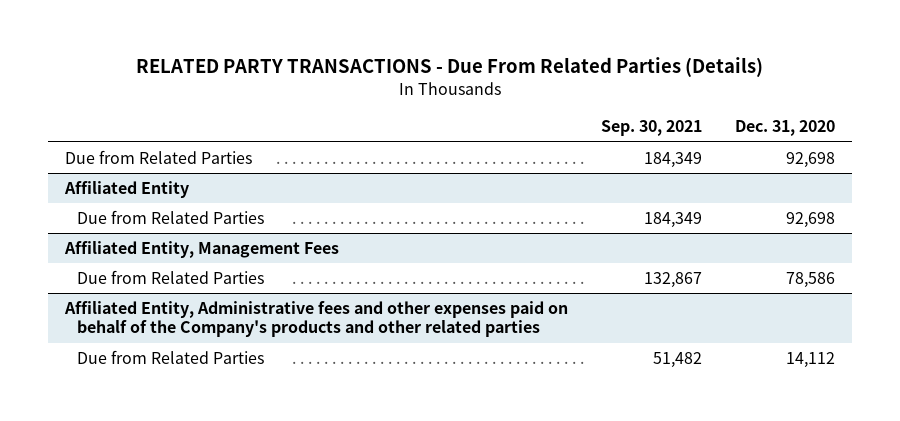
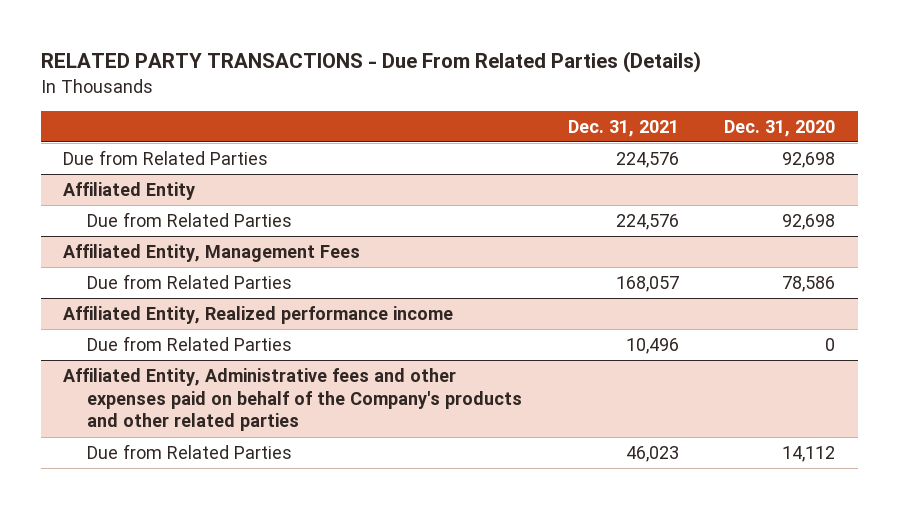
- | Sep. 30, 2021 | Dec. 31, 2020
+ | Dec. 31, 2021 | Dec. 31, 2020
+ Affiliated Entity, Realized performance income
+ Due from Related Parties | 10,496 | 0

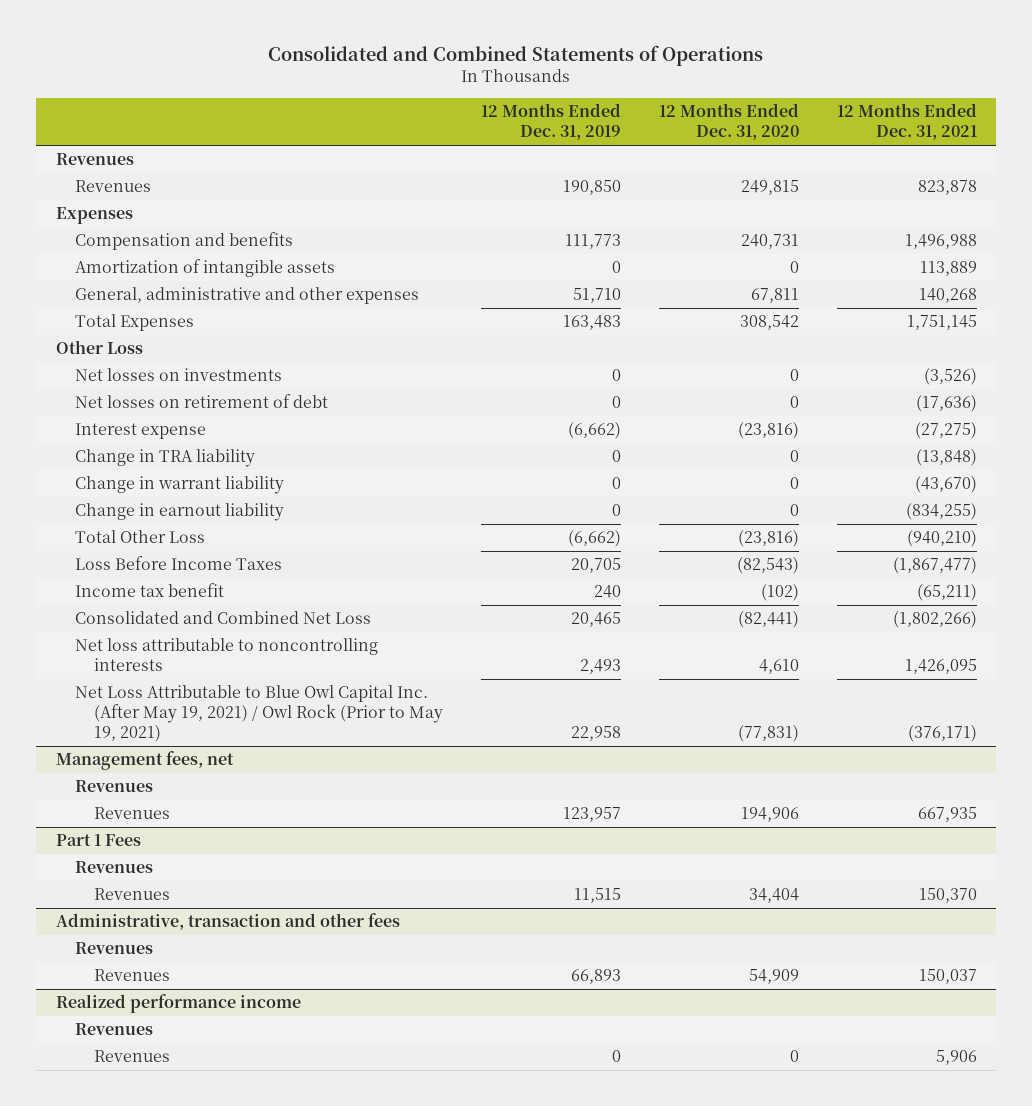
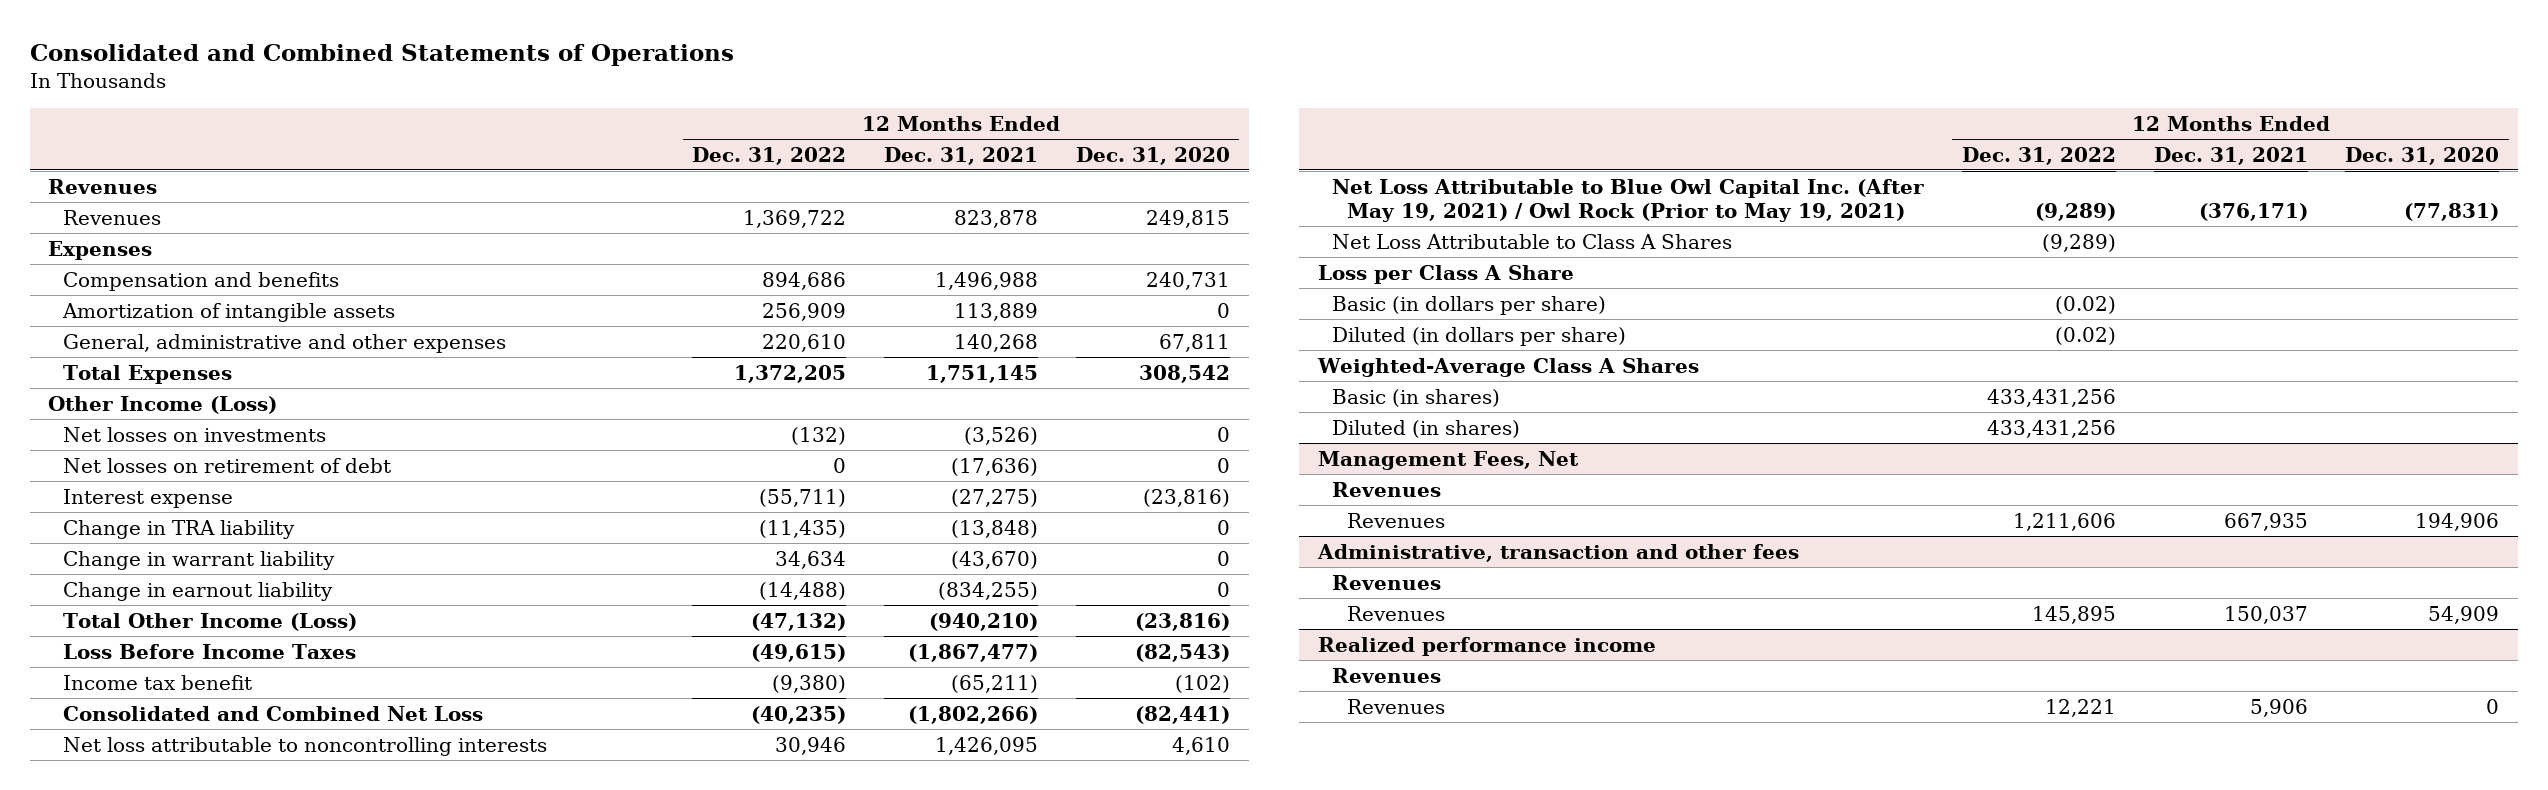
- | 12 Months Ended Dec. 31, 2019 | 12 Months Ended Dec. 31, 2020 | 12 Months Ended Dec. 31, 2021
+ | 12 Months Ended Dec. 31, 2022 | 12 Months Ended Dec. 31, 2021 | 12 Months Ended Dec. 31, 2020
- Other Loss
+ Other Income (Loss)
- Total Other Loss | (6,662) | (23,816) | (940,210)
+ Total Other Income (Loss) | (47,132) | (940,210) | (23,816)
- Management fees, net
+ Net Loss Attributable to Class A Shares | (9,289) | |
+ Loss per Class A Share
+ Basic (in dollars per share) | (0.02) | |
+ Diluted (in dollars per share) | (0.02) | |
+ Weighted-Average Class A Shares
+ Basic (in shares) | 433,431,256 | |
+ Diluted (in shares) | 433,431,256 | |
+ Management Fees, Net
- Part 1 Fees
- Revenues
- Revenues | 11,515 | 34,404 | 150,370

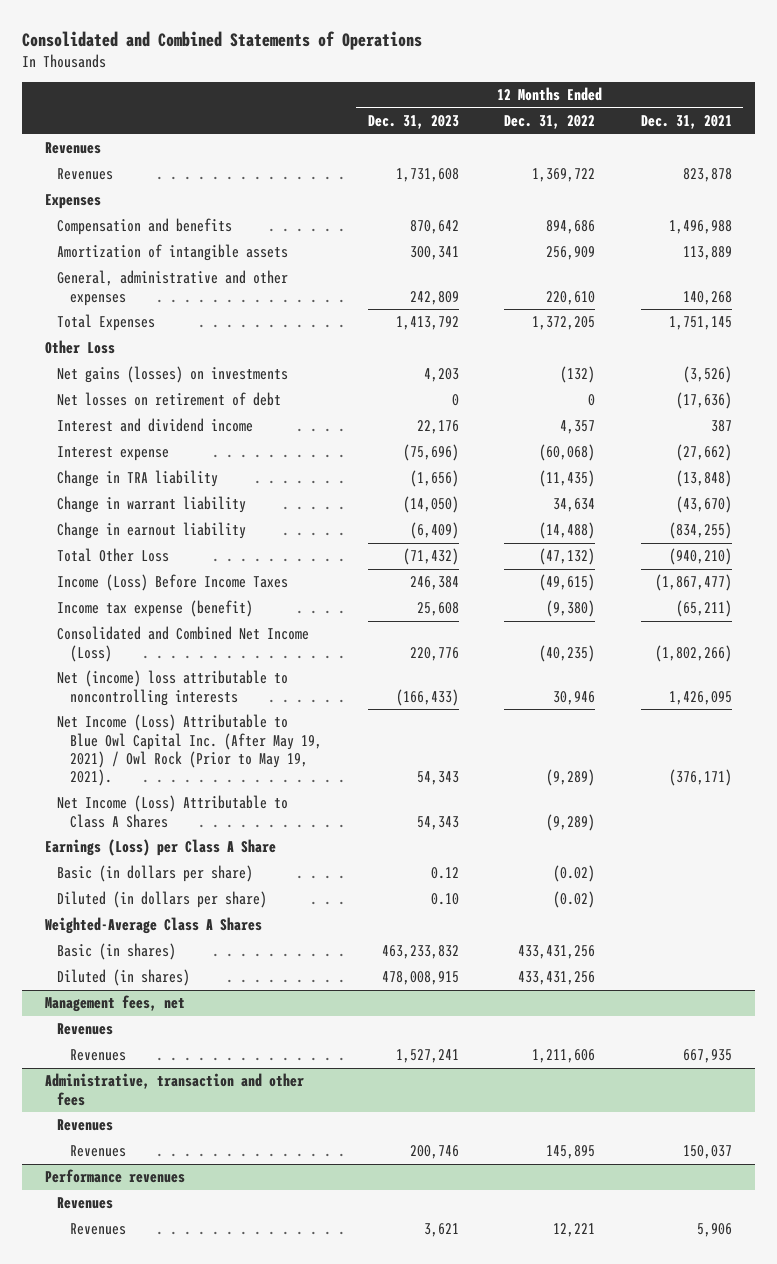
- | 12 Months Ended Dec. 31, 2022 | 12 Months Ended Dec. 31, 2021 | 12 Months Ended Dec. 31, 2020
+ | 12 Months Ended Dec. 31, 2023 | 12 Months Ended Dec. 31, 2022 | 12 Months Ended Dec. 31, 2021
- Other Income (Loss)
- Net losses on investments | (132) | (3,526) | 0
+ Other Loss
+ Net gains (losses) on investments | 4,203 | (132) | (3,526)
- Interest expense | (55,711) | (27,275) | (23,816)
+ Interest and dividend income | 22,176 | 4,357 | 387
+ Interest expense | (75,696) | (60,068) | (27,662)
- Total Other Income (Loss) | (47,132) | (940,210) | (23,816)
- Loss Before Income Taxes | (49,615) | (1,867,477) | (82,543)
- Income tax benefit | (9,380) | (65,211) | (102)
- Consolidated and Combined Net Loss | (40,235) | (1,802,266) | (82,441)
- Net loss attributable to noncontrolling interests | 30,946 | 1,426,095 | 4,610
- Net Loss Attributable to Blue Owl Capital Inc. (After May 19, 2021) / Owl Rock (Prior to May 19, 2021) | (9,289) | (376,171) | (77,831)
- Net Loss Attributable to Class A Shares | (9,289) | |
- Loss per Class A Share
+ Total Other Loss | (71,432) | (47,132) | (940,210)
+ Income (Loss) Before Income Taxes | 246,384 | (49,615) | (1,867,477)
+ Income tax expense (benefit) | 25,608 | (9,380) | (65,211)
+ Consolidated and Combined Net Income (Loss) | 220,776 | (40,235) | (1,802,266)
+ Net (income) loss attributable to noncontrolling interests | (166,433) | 30,946 | 1,426,095
+ Net Income (Loss) Attributable to Blue Owl Capital Inc. (After May 19, 2021) / Owl Rock (Prior to May 19, 2021). | 54,343 | (9,289) | (376,171)
+ Net Income (Loss) Attributable to Class A Shares | 54,343 | (9,289) |
+ Earnings (Loss) per Class A Share
- Management Fees, Net
+ Management fees, net
- Realized performance income
+ Performance revenues

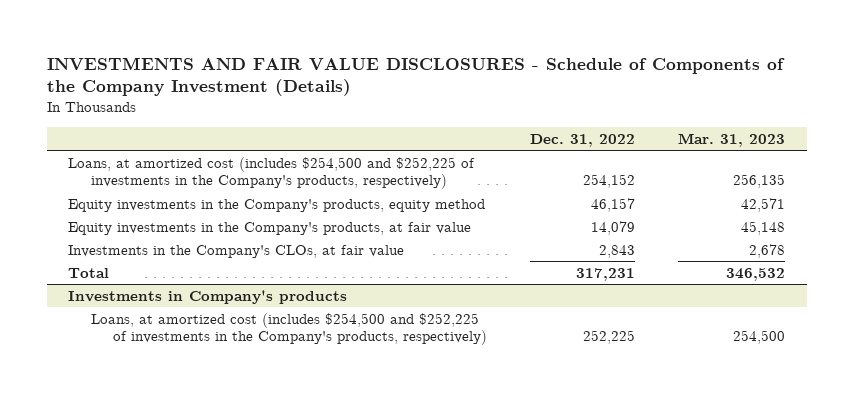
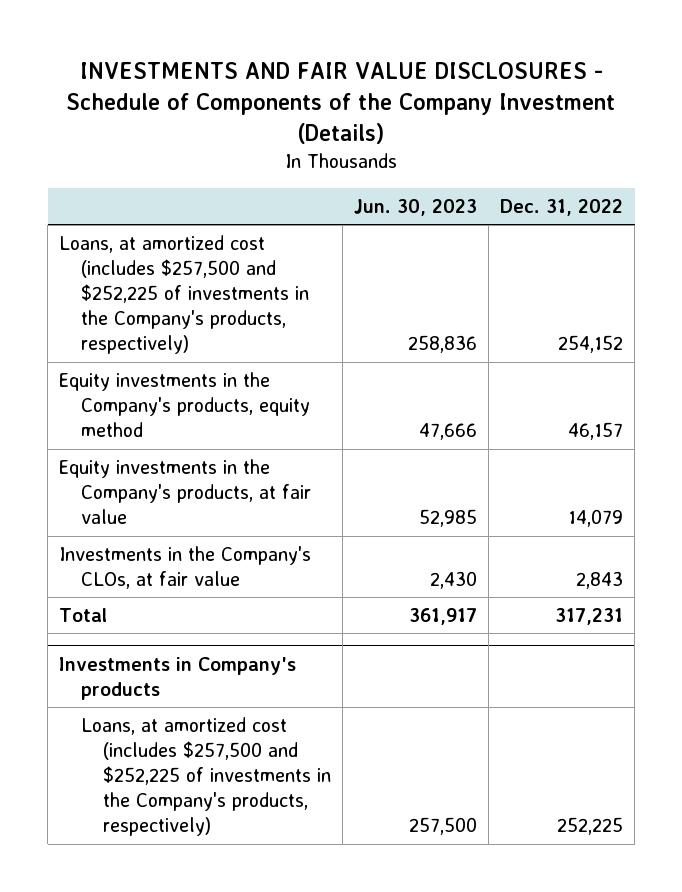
- | Dec. 31, 2022 | Mar. 31, 2023
+ | Jun. 30, 2023 | Dec. 31, 2022
- Loans, at amortized cost (includes $254,500 and $252,225 of investments in the Company's products, respectively) | 254,152 | 256,135
+ Loans, at amortized cost (includes $257,500 and $252,225 of investments in the Company's products, respectively) | 258,836 | 254,152
@ Investments in Company's products
- Loans, at amortized cost (includes $254,500 and $252,225 of investments in the Company's products, respectively) | 252,225 | 254,500
+ Loans, at amortized cost (includes $257,500 and $252,225 of investments in the Company's products, respectively) | 257,500 | 252,225

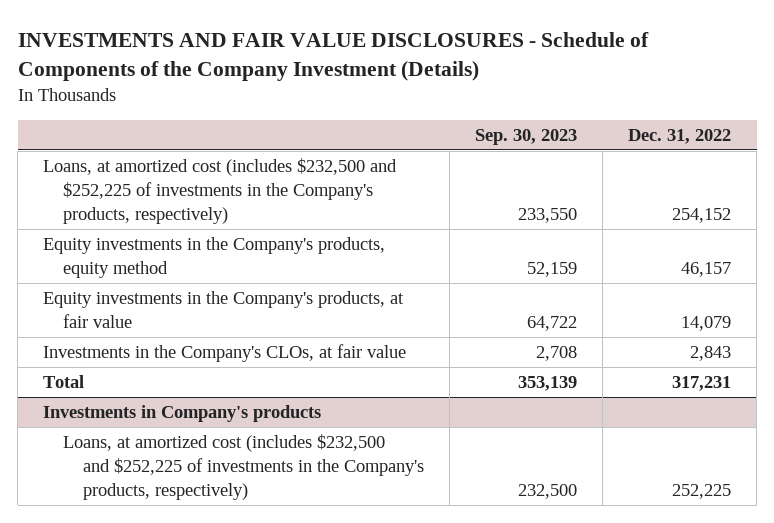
- | Jun. 30, 2023 | Dec. 31, 2022
+ | Sep. 30, 2023 | Dec. 31, 2022
- Loans, at amortized cost (includes $257,500 and $252,225 of investments in the Company's products, respectively) | 258,836 | 254,152
+ Loans, at amortized cost (includes $232,500 and $252,225 of investments in the Company's products, respectively) | 233,550 | 254,152
@ Investments in Company's products
- Loans, at amortized cost (includes $257,500 and $252,225 of investments in the Company's products, respectively) | 257,500 | 252,225
+ Loans, at amortized cost (includes $232,500 and $252,225 of investments in the Company's products, respectively) | 232,500 | 252,225

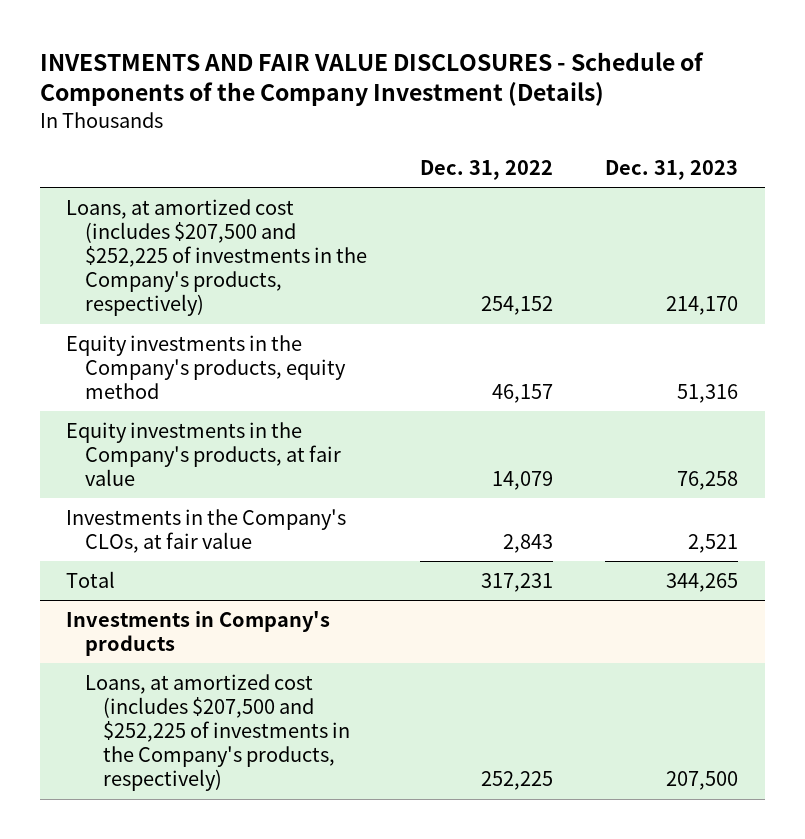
- | Sep. 30, 2023 | Dec. 31, 2022
+ | Dec. 31, 2022 | Dec. 31, 2023
- Loans, at amortized cost (includes $232,500 and $252,225 of investments in the Company's products, respectively) | 233,550 | 254,152
+ Loans, at amortized cost (includes $207,500 and $252,225 of investments in the Company's products, respectively) | 254,152 | 214,170
@ Investments in Company's products
- Loans, at amortized cost (includes $232,500 and $252,225 of investments in the Company's products, respectively) | 232,500 | 252,225
+ Loans, at amortized cost (includes $207,500 and $252,225 of investments in the Company's products, respectively) | 252,225 | 207,500

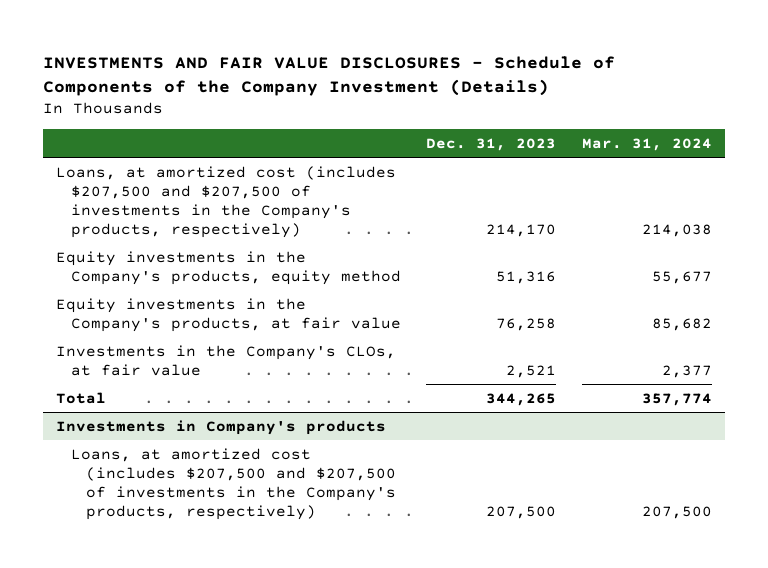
- | Dec. 31, 2022 | Dec. 31, 2023
+ | Dec. 31, 2023 | Mar. 31, 2024
- Loans, at amortized cost (includes $207,500 and $252,225 of investments in the Company's products, respectively) | 254,152 | 214,170
+ Loans, at amortized cost (includes $207,500 and $207,500 of investments in the Company's products, respectively) | 214,170 | 214,038
@ Investments in Company's products
- Loans, at amortized cost (includes $207,500 and $252,225 of investments in the Company's products, respectively) | 252,225 | 207,500
+ Loans, at amortized cost (includes $207,500 and $207,500 of investments in the Company's products, respectively) | 207,500 | 207,500

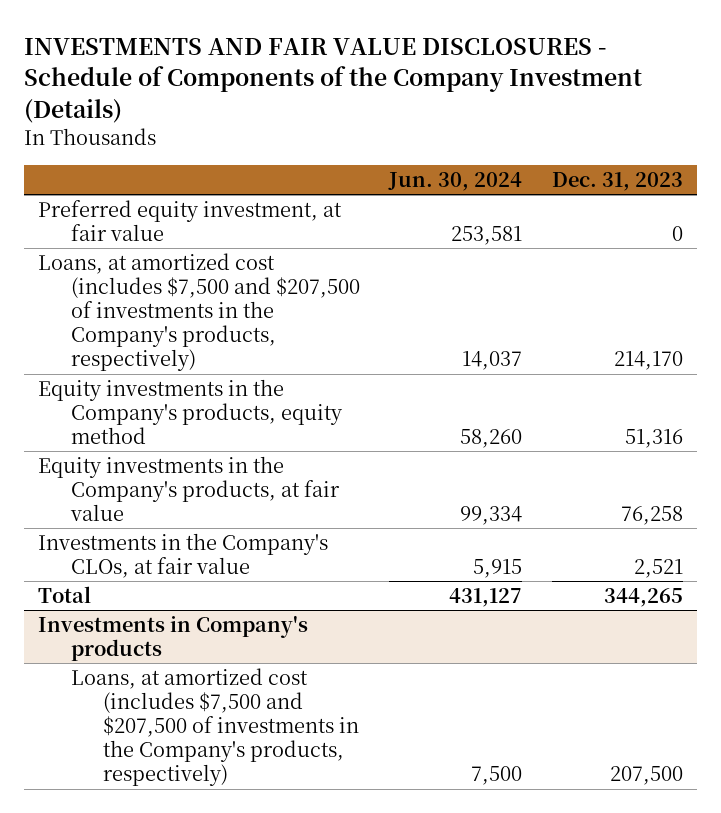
- | Dec. 31, 2023 | Mar. 31, 2024
+ | Jun. 30, 2024 | Dec. 31, 2023
- Loans, at amortized cost (includes $207,500 and $207,500 of investments in the Company's products, respectively) | 214,170 | 214,038
+ Preferred equity investment, at fair value | 253,581 | 0
+ Loans, at amortized cost (includes $7,500 and $207,500 of investments in the Company's products, respectively) | 14,037 | 214,170
@ Investments in Company's products
- Loans, at amortized cost (includes $207,500 and $207,500 of investments in the Company's products, respectively) | 207,500 | 207,500
+ Loans, at amortized cost (includes $7,500 and $207,500 of investments in the Company's products, respectively) | 7,500 | 207,500

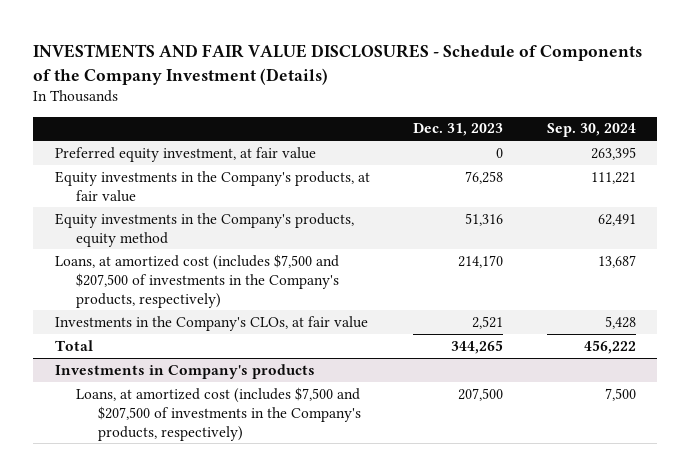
- | Jun. 30, 2024 | Dec. 31, 2023
+ | Dec. 31, 2023 | Sep. 30, 2024
moved down: Equity investments in the Company's products, equity method | 51,316 | 62,491
moved down: Loans, at amortized cost (includes $7,500 and $207,500 of investments in the Company's products, respectively) | 214,170 | 13,687

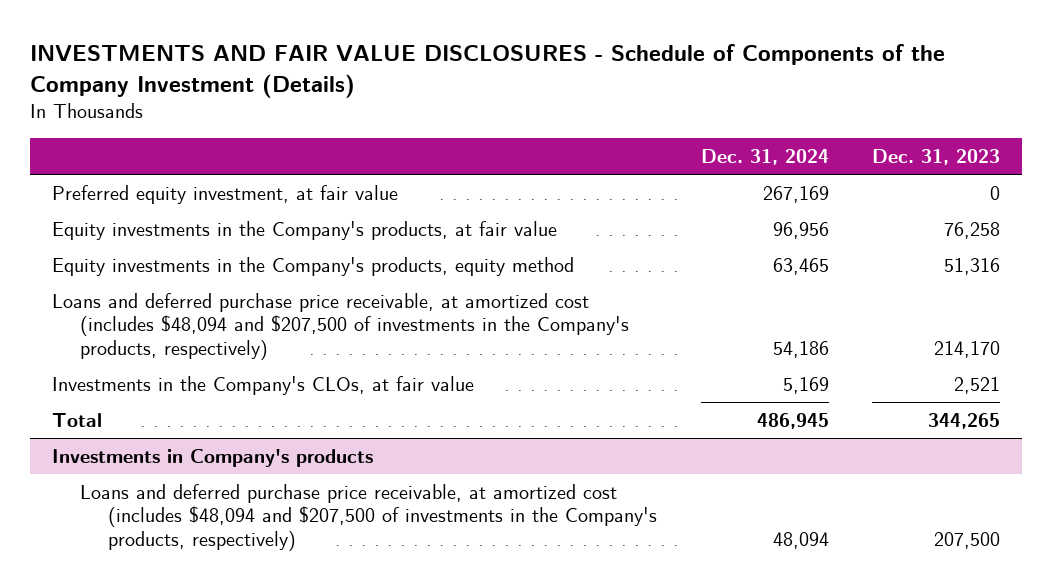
- | Dec. 31, 2023 | Sep. 30, 2024
+ | Dec. 31, 2024 | Dec. 31, 2023
- Loans, at amortized cost (includes $7,500 and $207,500 of investments in the Company's products, respectively) | 214,170 | 13,687
+ Loans and deferred purchase price receivable, at amortized cost (includes $48,094 and $207,500 of investments in the Company's products, respectively) | 54,186 | 214,170
@ Investments in Company's products
- Loans, at amortized cost (includes $7,500 and $207,500 of investments in the Company's products, respectively) | 207,500 | 7,500
+ Loans and deferred purchase price receivable, at amortized cost (includes $48,094 and $207,500 of investments in the Company's products, respectively) | 48,094 | 207,500

